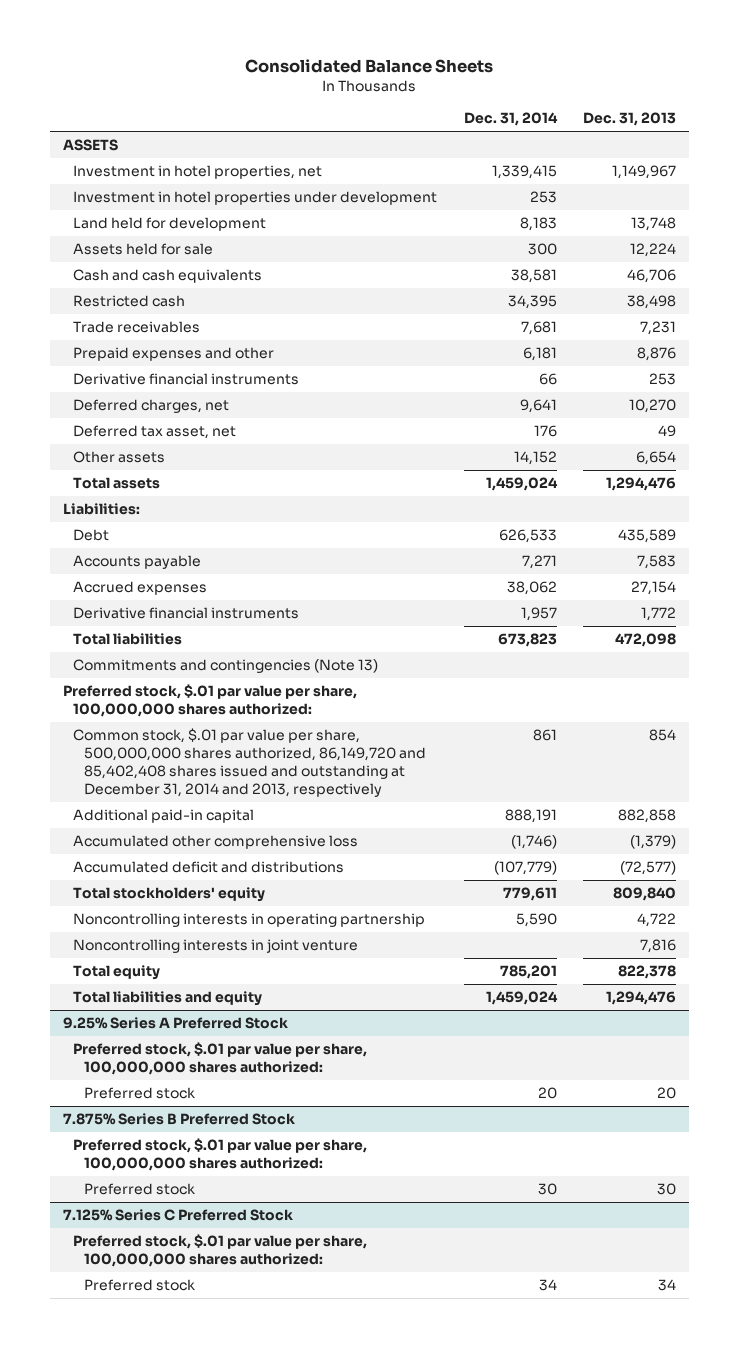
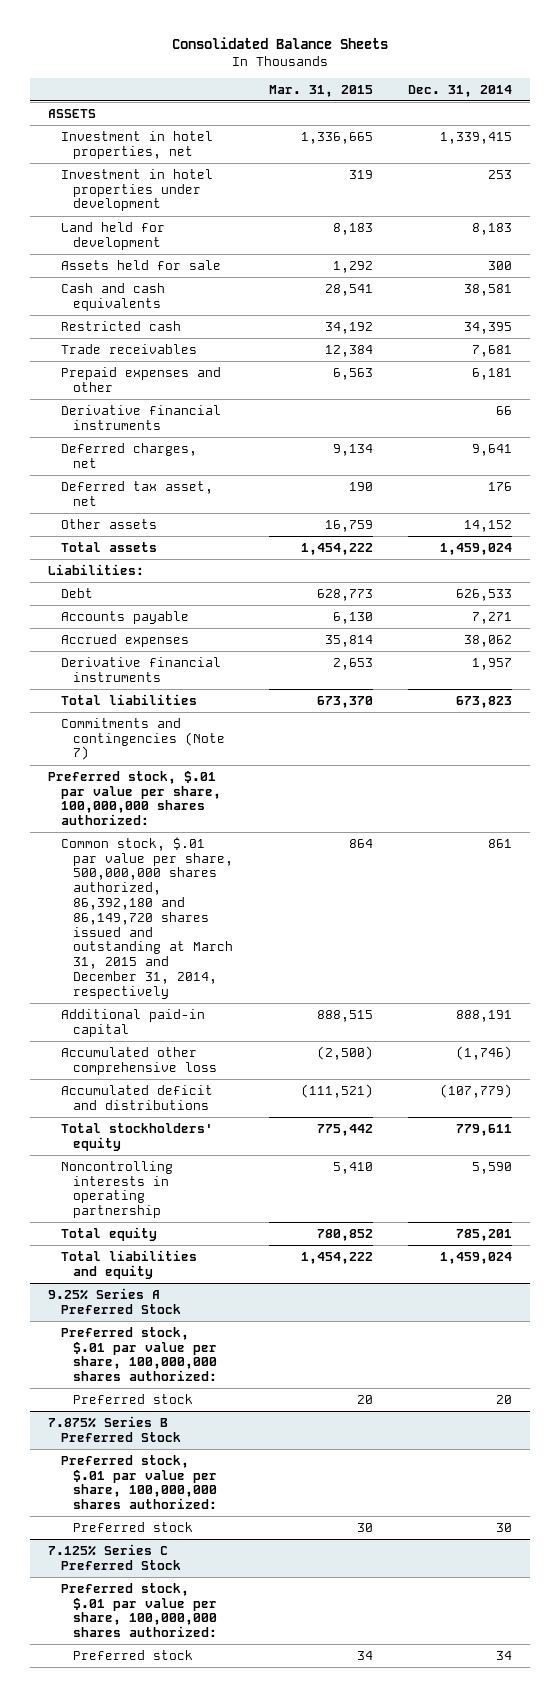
- | Dec. 31, 2014 | Dec. 31, 2013
+ | Mar. 31, 2015 | Dec. 31, 2014
- Commitments and contingencies (Note 13)
+ Commitments and contingencies (Note 7)
- Common stock, $.01 par value per share, 500,000,000 shares authorized, 86,149,720 and 85,402,408 shares issued and outstanding at December 31, 2014 and 2013, respectively | 861 | 854
+ Common stock, $.01 par value per share, 500,000,000 shares authorized, 86,392,180 and 86,149,720 shares issued and outstanding at March 31, 2015 and December 31, 2014, respectively | 864 | 861
- Noncontrolling interests in joint venture | | 7,816

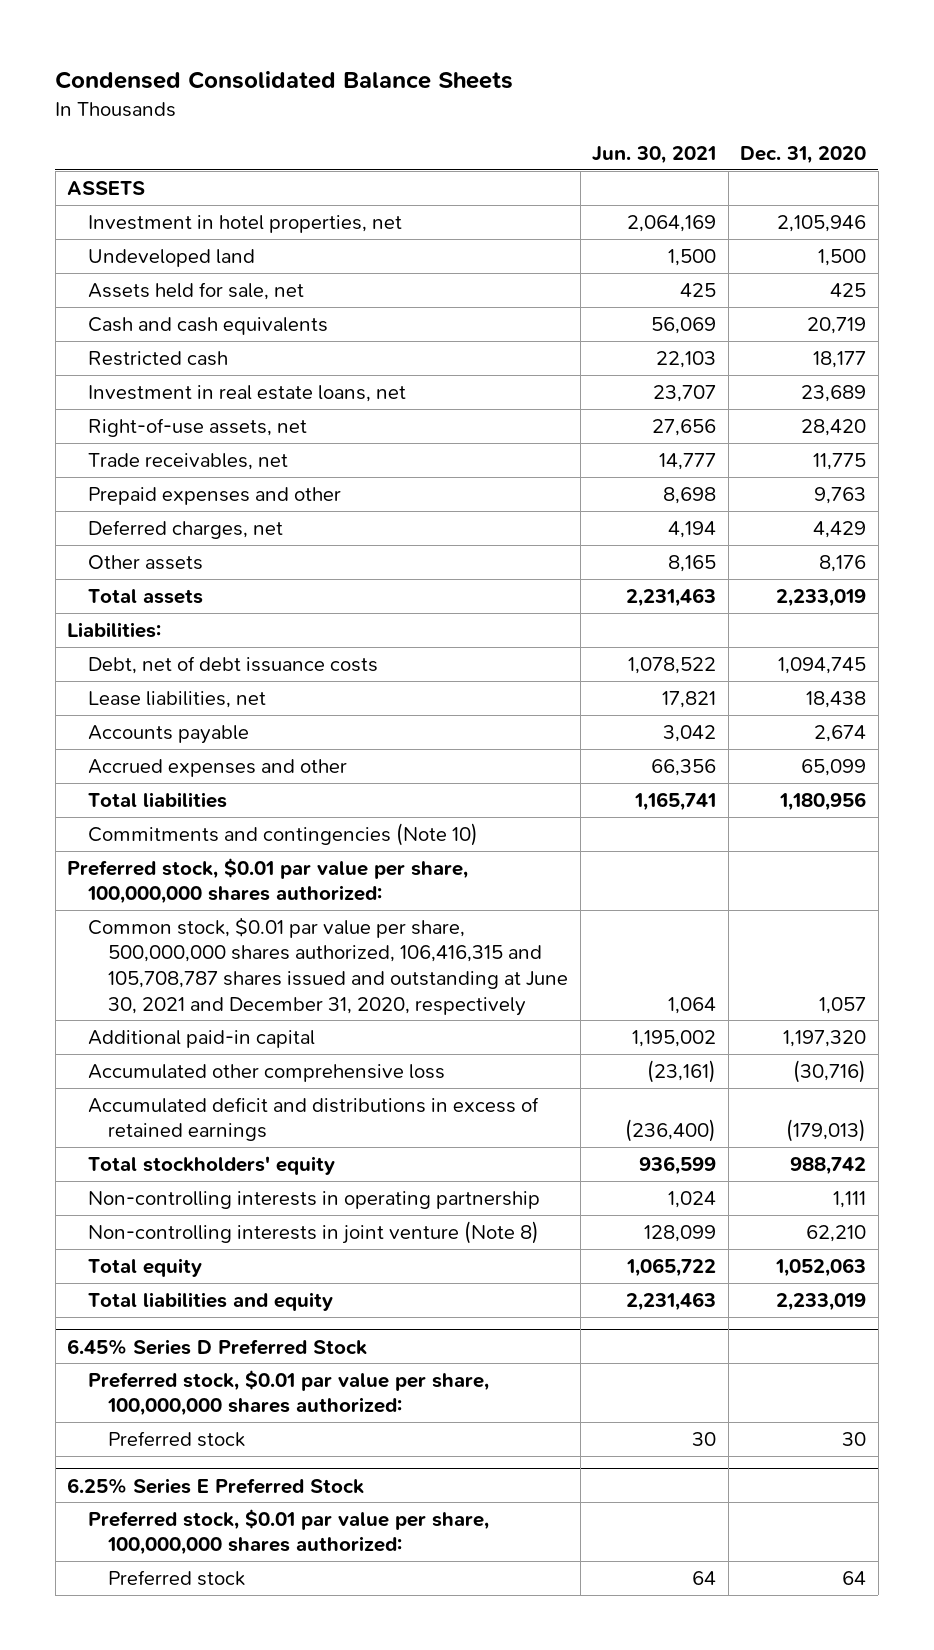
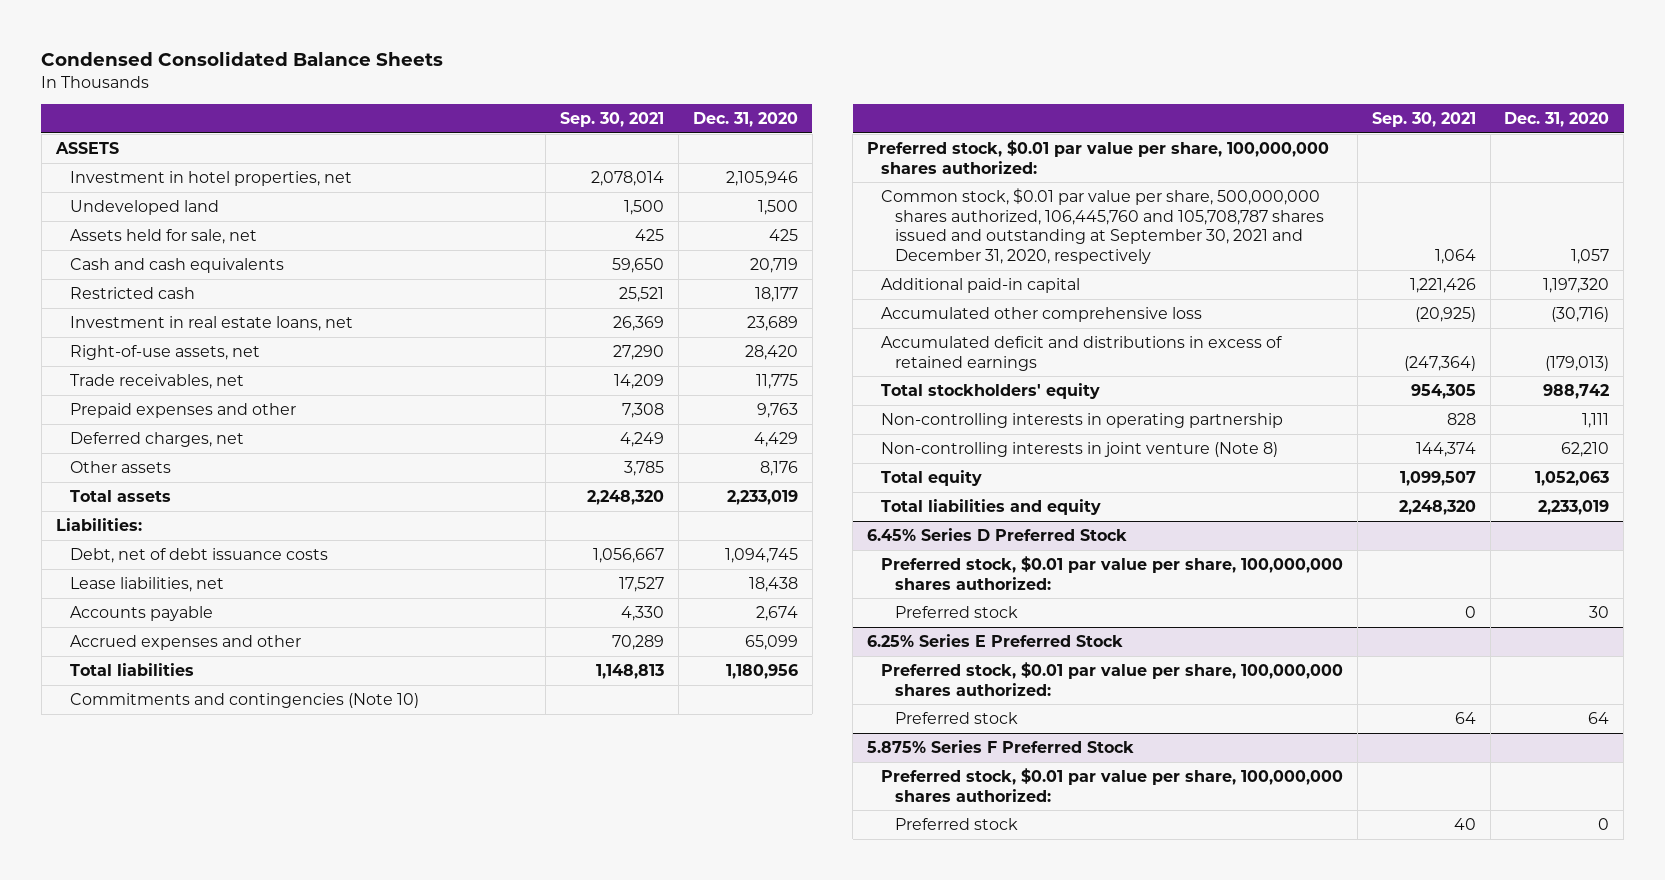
- | Jun. 30, 2021 | Dec. 31, 2020
+ | Sep. 30, 2021 | Dec. 31, 2020
- Common stock, $0.01 par value per share, 500,000,000 shares authorized, 106,416,315 and 105,708,787 shares issued and outstanding at June 30, 2021 and December 31, 2020, respectively | 1,064 | 1,057
+ Common stock, $0.01 par value per share, 500,000,000 shares authorized, 106,445,760 and 105,708,787 shares issued and outstanding at September 30, 2021 and December 31, 2020, respectively | 1,064 | 1,057
+ 5.875% Series F Preferred Stock
+ Preferred stock, $0.01 par value per share, 100,000,000 shares authorized:
+ Preferred stock | 40 | 0

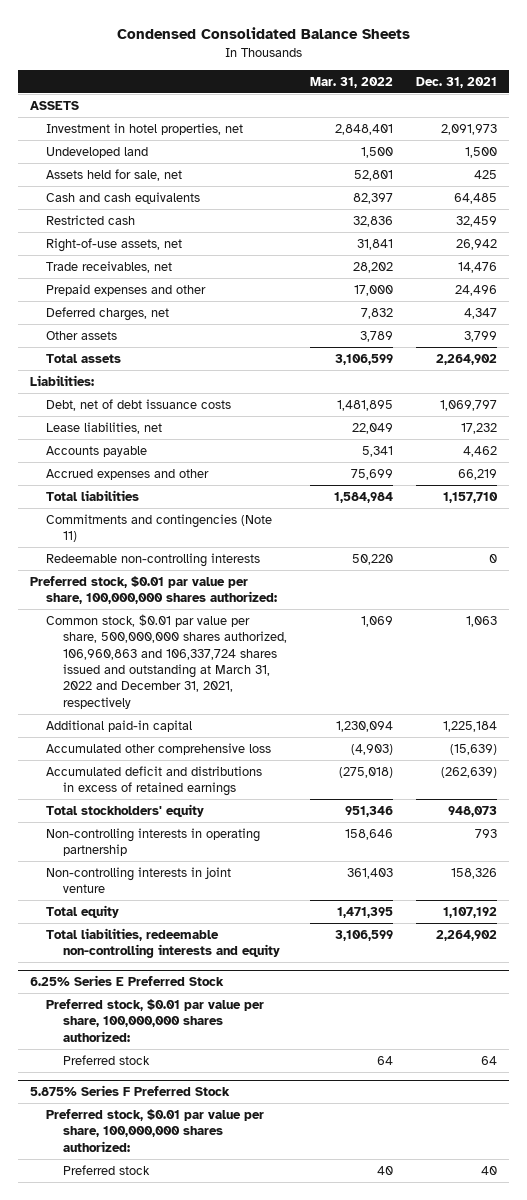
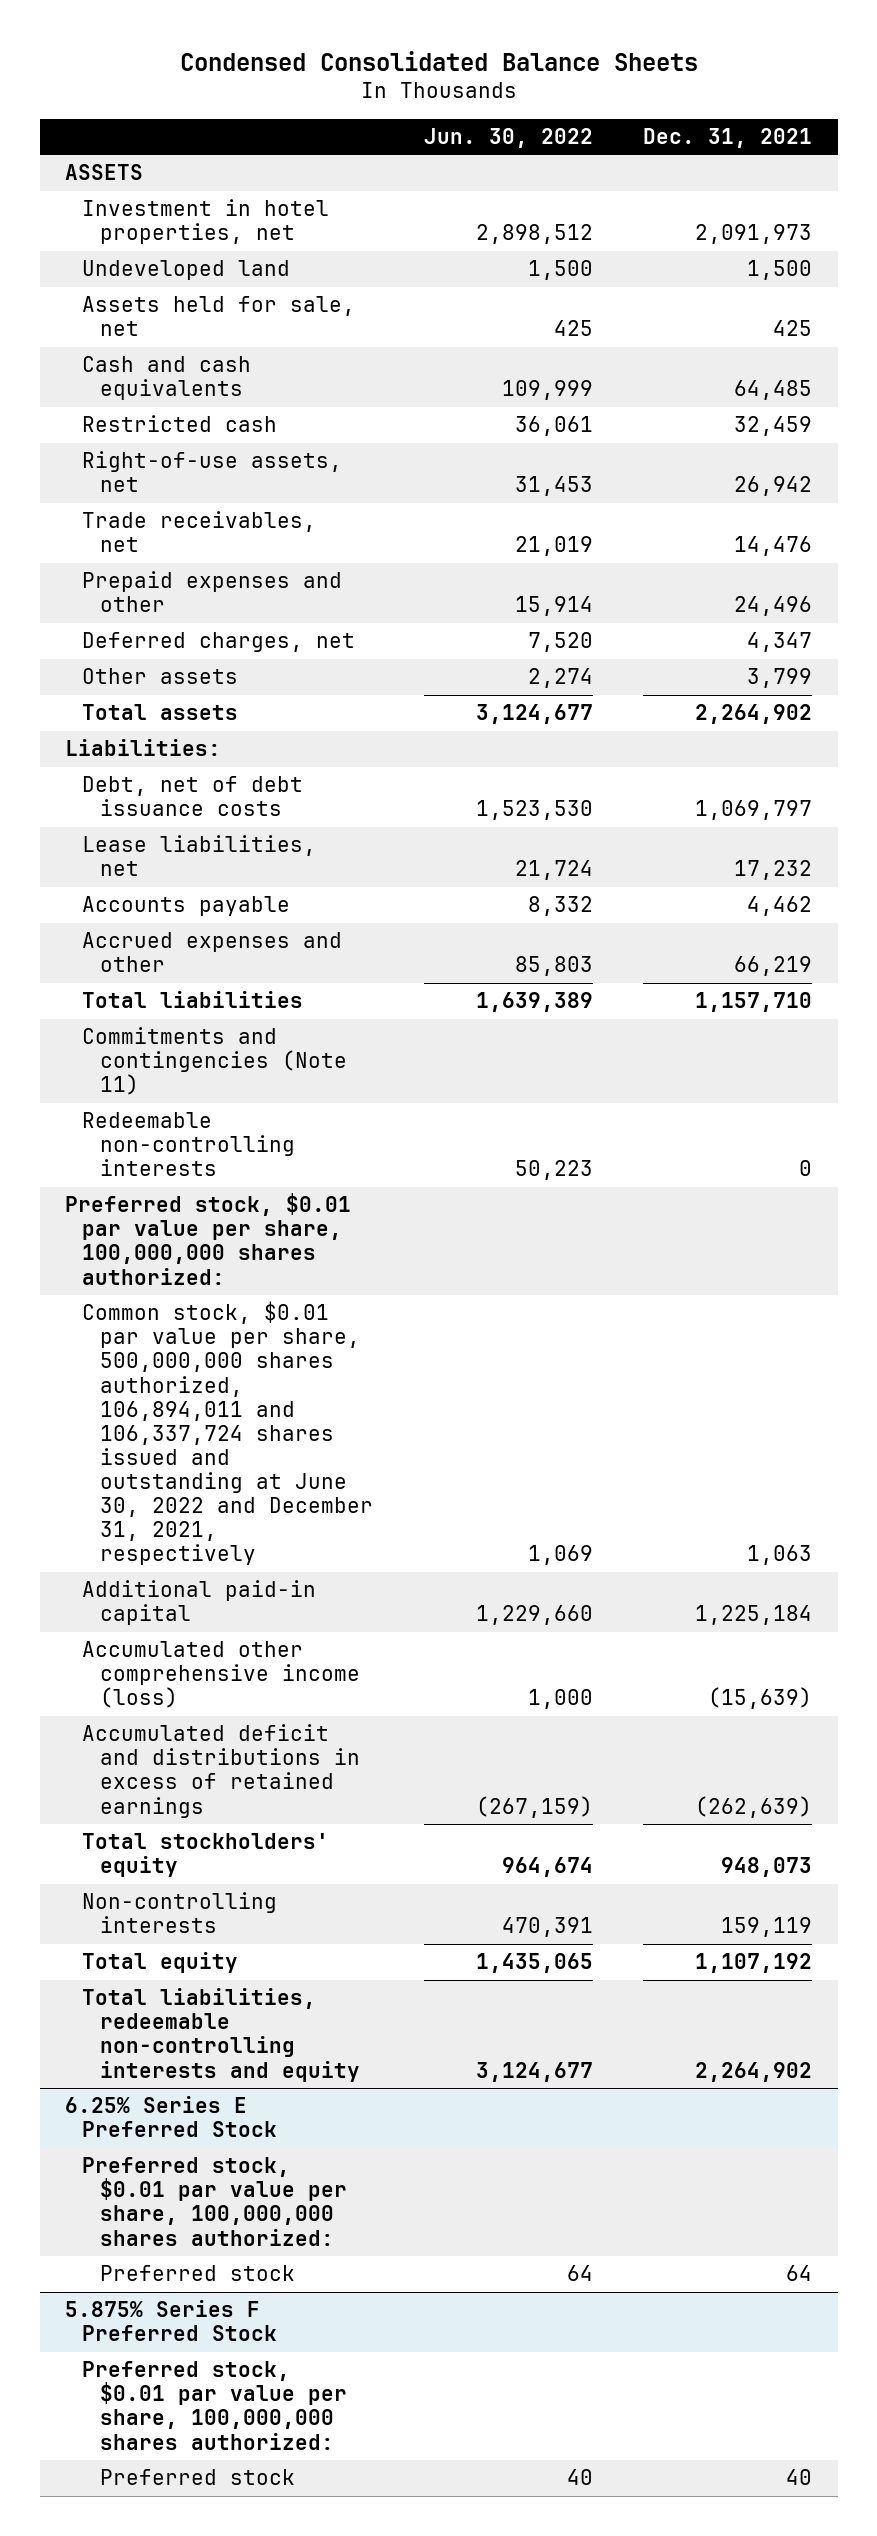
- | Mar. 31, 2022 | Dec. 31, 2021
+ | Jun. 30, 2022 | Dec. 31, 2021
- Common stock, $0.01 par value per share, 500,000,000 shares authorized, 106,960,863 and 106,337,724 shares issued and outstanding at March 31, 2022 and December 31, 2021, respectively | 1,069 | 1,063
+ Common stock, $0.01 par value per share, 500,000,000 shares authorized, 106,894,011 and 106,337,724 shares issued and outstanding at June 30, 2022 and December 31, 2021, respectively | 1,069 | 1,063
- Accumulated other comprehensive loss | (4,903) | (15,639)
+ Accumulated other comprehensive income (loss) | 1,000 | (15,639)
- Non-controlling interests in operating partnership | 158,646 | 793
- Non-controlling interests in joint venture | 361,403 | 158,326
+ Non-controlling interests | 470,391 | 159,119

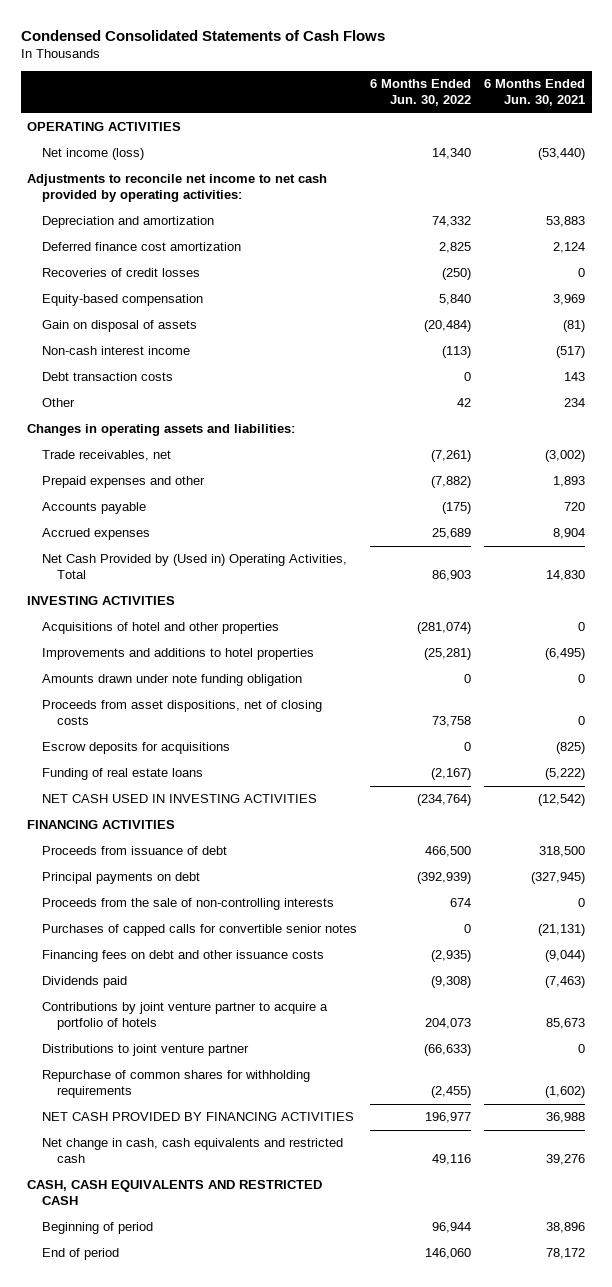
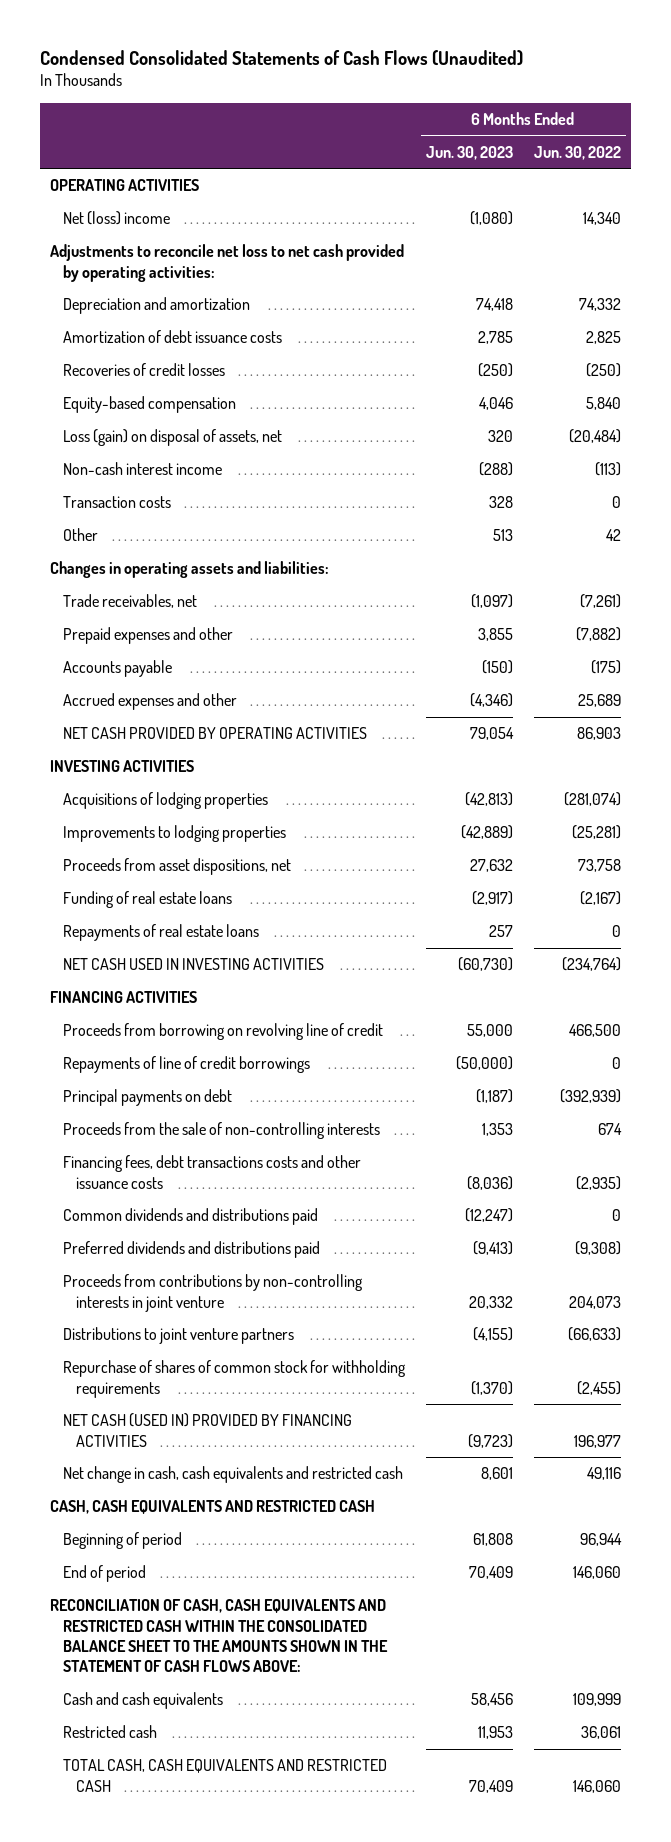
- Condensed Consolidated Statements of Cash Flows
+ Condensed Consolidated Statements of Cash Flows (Unaudited)
- | 6 Months Ended Jun. 30, 2022 | 6 Months Ended Jun. 30, 2021
+ | 6 Months Ended Jun. 30, 2023 | 6 Months Ended Jun. 30, 2022
- Net income (loss) | 14,340 | (53,440)
- Adjustments to reconcile net income to net cash provided by operating activities:
+ Net (loss) income | (1,080) | 14,340
+ Adjustments to reconcile net loss to net cash provided by operating activities:
- Deferred finance cost amortization | 2,825 | 2,124
+ Amortization of debt issuance costs | 2,785 | 2,825
- Gain on disposal of assets | (20,484) | (81)
+ Loss (gain) on disposal of assets, net | 320 | (20,484)
- Debt transaction costs | 0 | 143
+ Transaction costs | 328 | 0
- Accrued expenses | 25,689 | 8,904
- Net Cash Provided by (Used in) Operating Activities, Total | 86,903 | 14,830
+ Accrued expenses and other | (4,346) | 25,689
+ NET CASH PROVIDED BY OPERATING ACTIVITIES | 79,054 | 86,903
- Acquisitions of hotel and other properties | (281,074) | 0
- Improvements and additions to hotel properties | (25,281) | (6,495)
- Amounts drawn under note funding obligation | 0 | 0
- Proceeds from asset dispositions, net of closing costs | 73,758 | 0
- Escrow deposits for acquisitions | 0 | (825)
+ Acquisitions of lodging properties | (42,813) | (281,074)
+ Improvements to lodging properties | (42,889) | (25,281)
+ Proceeds from asset dispositions, net | 27,632 | 73,758
+ Repayments of real estate loans | 257 | 0
- Proceeds from issuance of debt | 466,500 | 318,500
+ Proceeds from borrowing on revolving line of credit | 55,000 | 466,500
+ Repayments of line of credit borrowings | (50,000) | 0
- Purchases of capped calls for convertible senior notes | 0 | (21,131)
- Financing fees on debt and other issuance costs | (2,935) | (9,044)
- Dividends paid | (9,308) | (7,463)
- Contributions by joint venture partner to acquire a portfolio of hotels | 204,073 | 85,673
- Distributions to joint venture partner | (66,633) | 0
- Repurchase of common shares for withholding requirements | (2,455) | (1,602)
- NET CASH PROVIDED BY FINANCING ACTIVITIES | 196,977 | 36,988
+ Financing fees, debt transactions costs and other issuance costs | (8,036) | (2,935)
+ Common dividends and distributions paid | (12,247) | 0
+ Preferred dividends and distributions paid | (9,413) | (9,308)
+ Proceeds from contributions by non-controlling interests in joint venture | 20,332 | 204,073
+ Distributions to joint venture partners | (4,155) | (66,633)
+ Repurchase of shares of common stock for withholding requirements | (1,370) | (2,455)
+ NET CASH (USED IN) PROVIDED BY FINANCING ACTIVITIES | (9,723) | 196,977
+ RECONCILIATION OF CASH, CASH EQUIVALENTS AND RESTRICTED CASH WITHIN THE CONSOLIDATED BALANCE SHEET TO THE AMOUNTS SHOWN IN THE STATEMENT OF CASH FLOWS ABOVE:
+ Cash and cash equivalents | 58,456 | 109,999
+ Restricted cash | 11,953 | 36,061
+ TOTAL CASH, CASH EQUIVALENTS AND RESTRICTED CASH | 70,409 | 146,060

